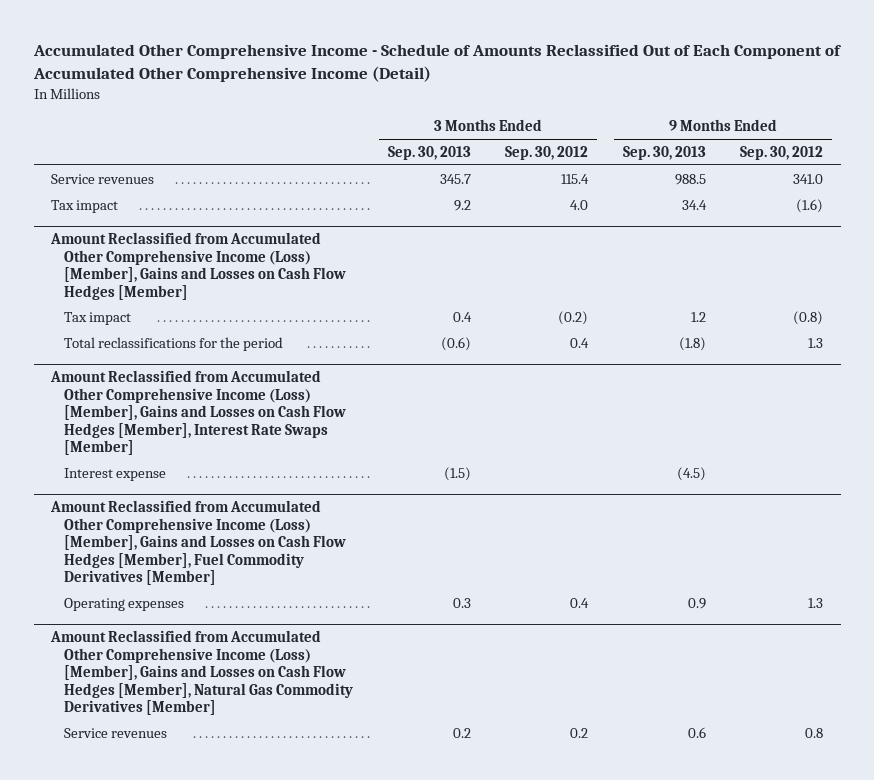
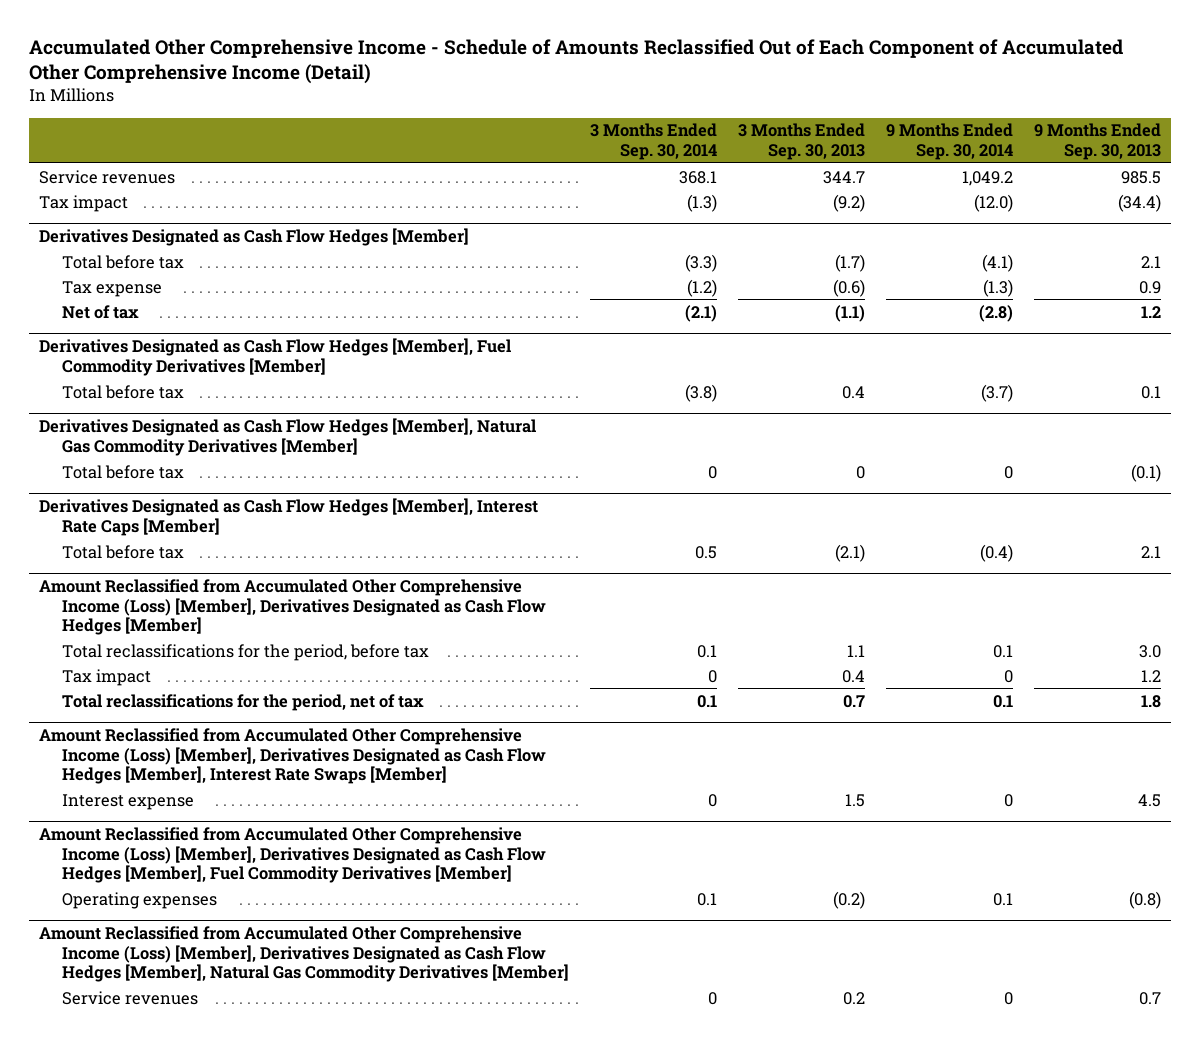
- | 3 Months Ended Sep. 30, 2013 | 3 Months Ended Sep. 30, 2012 | 9 Months Ended Sep. 30, 2013 | 9 Months Ended Sep. 30, 2012
+ | 3 Months Ended Sep. 30, 2014 | 3 Months Ended Sep. 30, 2013 | 9 Months Ended Sep. 30, 2014 | 9 Months Ended Sep. 30, 2013
- Service revenues | 345.7 | 115.4 | 988.5 | 341.0
- Tax impact | 9.2 | 4.0 | 34.4 | (1.6)
- Amount Reclassified from Accumulated Other Comprehensive Income (Loss) [Member], Gains and Losses on Cash Flow Hedges [Member]
+ Service revenues | 368.1 | 344.7 | 1,049.2 | 985.5
+ Tax impact | (1.3) | (9.2) | (12.0) | (34.4)
+ Derivatives Designated as Cash Flow Hedges [Member]
+ Total before tax | (3.3) | (1.7) | (4.1) | 2.1
+ Tax expense | (1.2) | (0.6) | (1.3) | 0.9
+ Net of tax | (2.1) | (1.1) | (2.8) | 1.2
+ Derivatives Designated as Cash Flow Hedges [Member], Fuel Commodity Derivatives [Member]
+ Total before tax | (3.8) | 0.4 | (3.7) | 0.1
+ Derivatives Designated as Cash Flow Hedges [Member], Natural Gas Commodity Derivatives [Member]
+ Total before tax | 0 | 0 | 0 | (0.1)
+ Derivatives Designated as Cash Flow Hedges [Member], Interest Rate Caps [Member]
+ Total before tax | 0.5 | (2.1) | (0.4) | 2.1
+ Amount Reclassified from Accumulated Other Comprehensive Income (Loss) [Member], Derivatives Designated as Cash Flow Hedges [Member]
+ Total reclassifications for the period, before tax | 0.1 | 1.1 | 0.1 | 3.0
- Total reclassifications for the period | (0.6) | 0.4 | (1.8) | 1.3
- Amount Reclassified from Accumulated Other Comprehensive Income (Loss) [Member], Gains and Losses on Cash Flow Hedges [Member], Interest Rate Swaps [Member]
- Interest expense | (1.5) | | (4.5) |
- Amount Reclassified from Accumulated Other Comprehensive Income (Loss) [Member], Gains and Losses on Cash Flow Hedges [Member], Fuel Commodity Derivatives [Member]
- Operating expenses | 0.3 | 0.4 | 0.9 | 1.3
- Amount Reclassified from Accumulated Other Comprehensive Income (Loss) [Member], Gains and Losses on Cash Flow Hedges [Member], Natural Gas Commodity Derivatives [Member]
- Service revenues | 0.2 | 0.2 | 0.6 | 0.8
+ Total reclassifications for the period, net of tax | 0.1 | 0.7 | 0.1 | 1.8
+ Amount Reclassified from Accumulated Other Comprehensive Income (Loss) [Member], Derivatives Designated as Cash Flow Hedges [Member], Interest Rate Swaps [Member]
+ Interest expense | 0 | 1.5 | 0 | 4.5
+ Amount Reclassified from Accumulated Other Comprehensive Income (Loss) [Member], Derivatives Designated as Cash Flow Hedges [Member], Fuel Commodity Derivatives [Member]
+ Operating expenses | 0.1 | (0.2) | 0.1 | (0.8)
+ Amount Reclassified from Accumulated Other Comprehensive Income (Loss) [Member], Derivatives Designated as Cash Flow Hedges [Member], Natural Gas Commodity Derivatives [Member]
+ Service revenues | 0 | 0.2 | 0 | 0.7

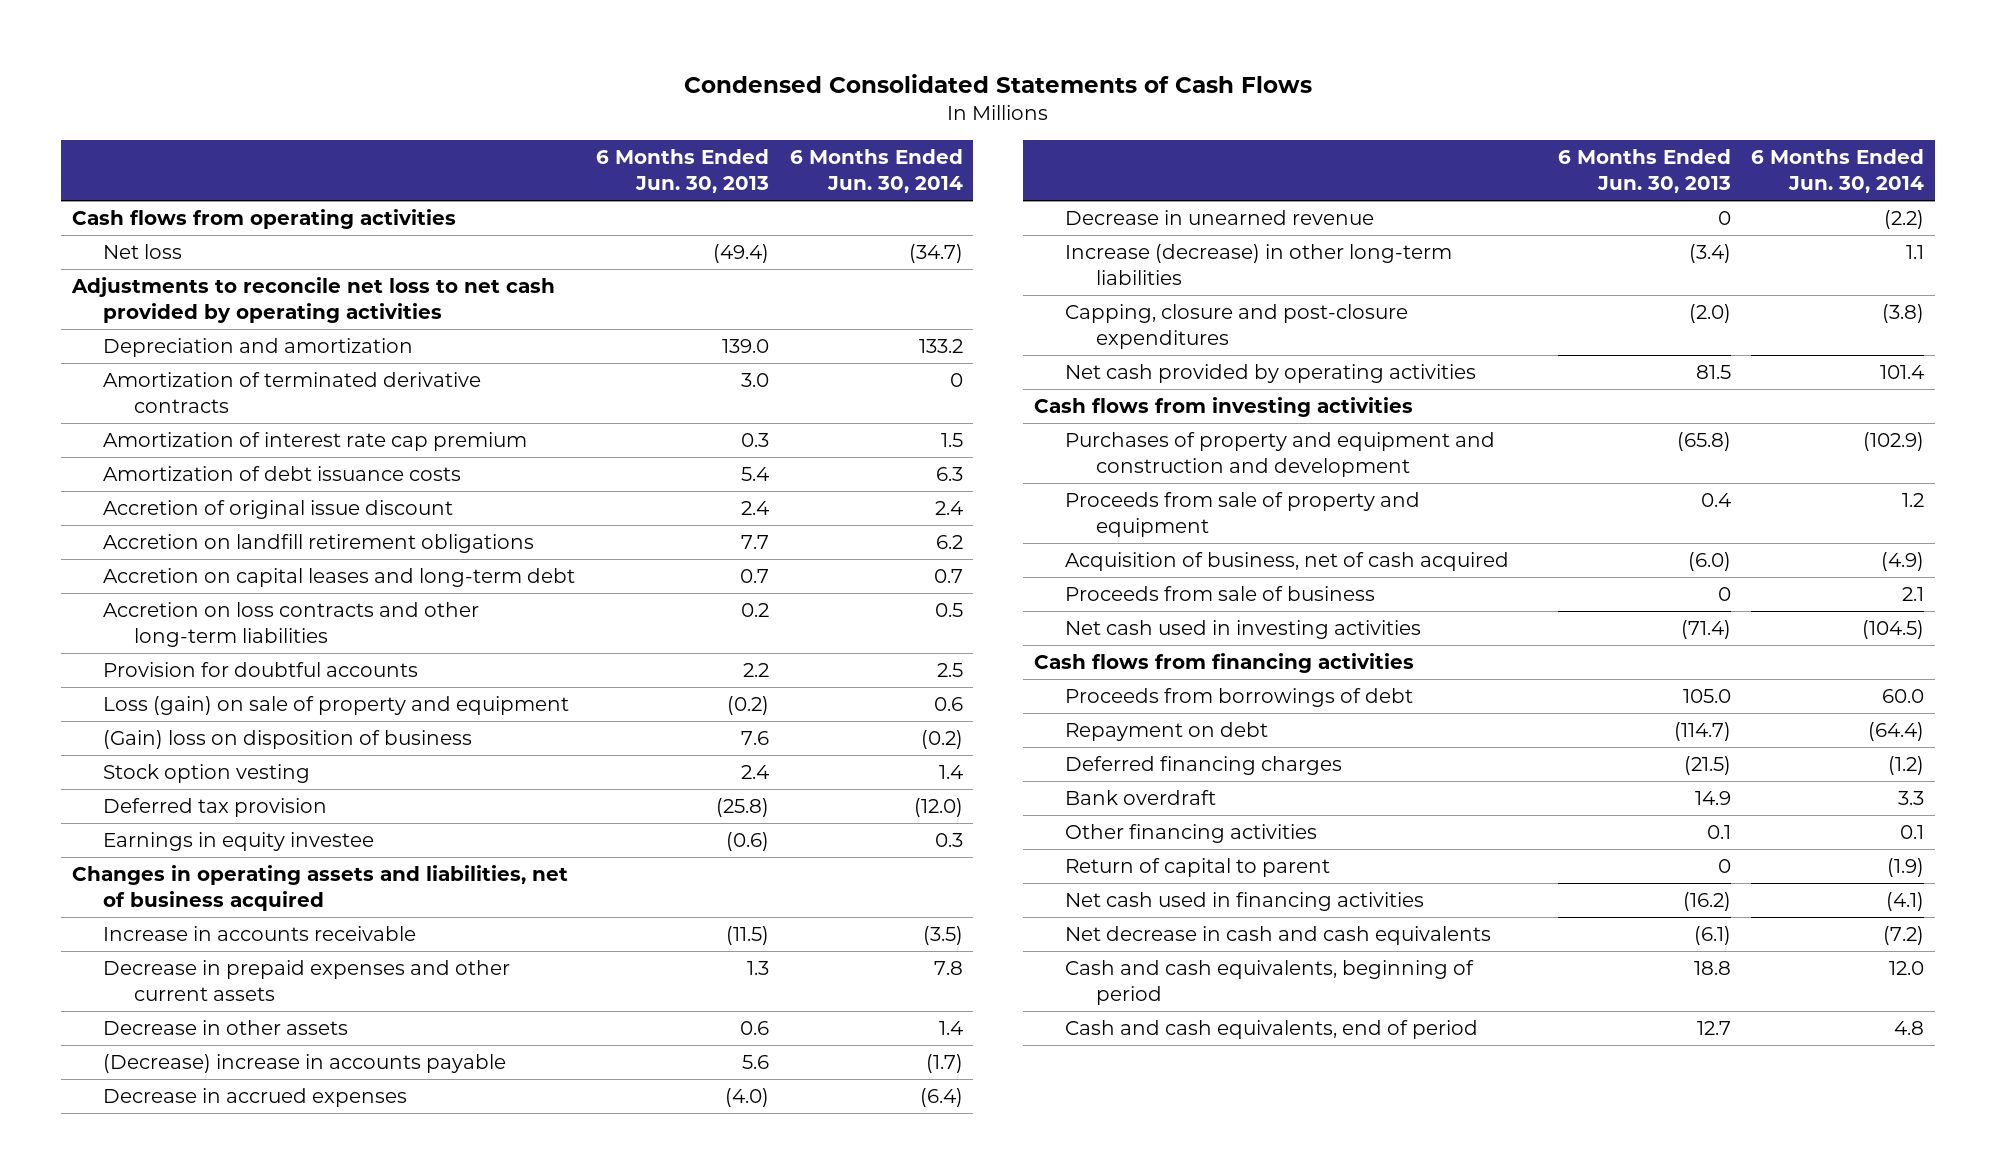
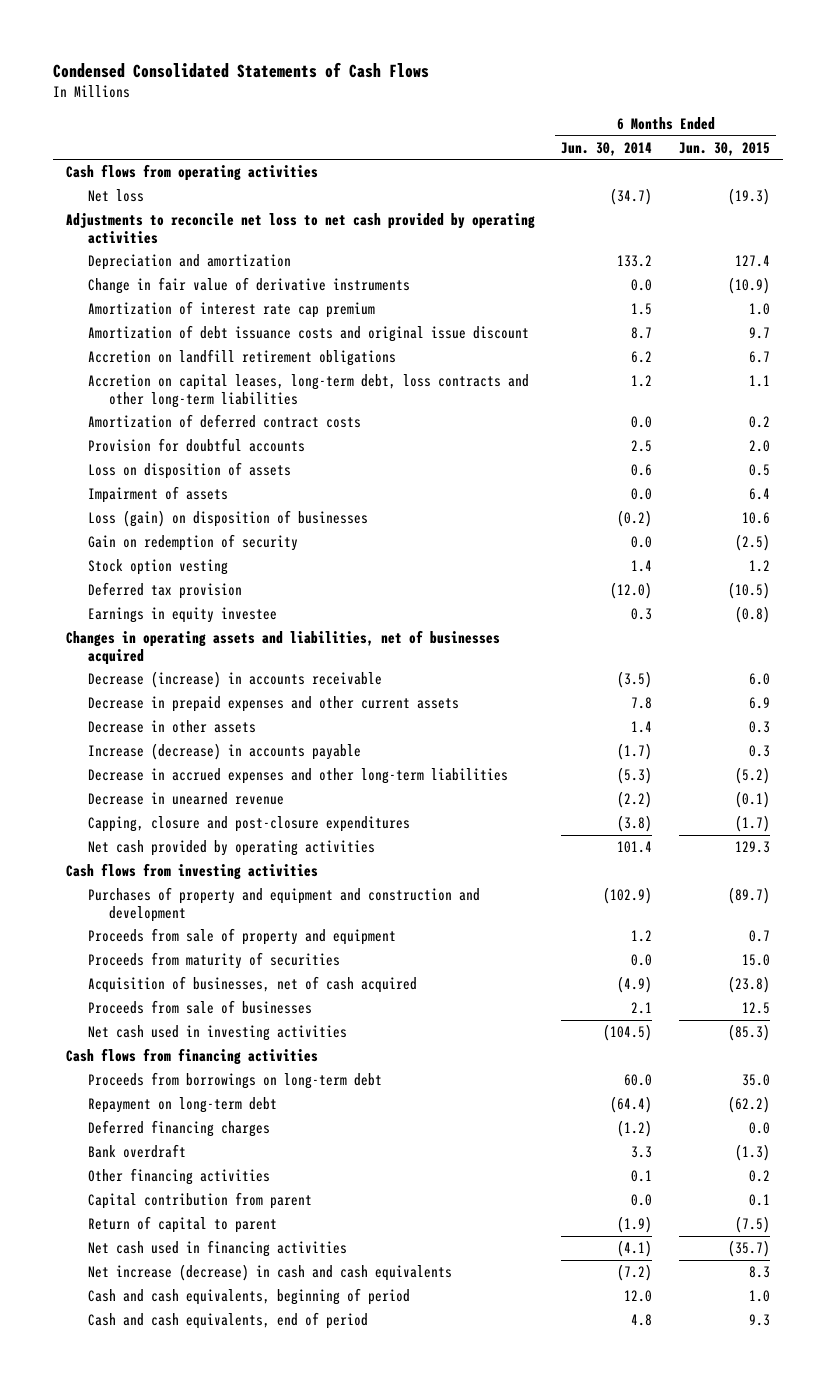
- | 6 Months Ended Jun. 30, 2013 | 6 Months Ended Jun. 30, 2014
+ | 6 Months Ended Jun. 30, 2014 | 6 Months Ended Jun. 30, 2015
- Amortization of terminated derivative contracts | 3.0 | 0
+ Change in fair value of derivative instruments | 0.0 | (10.9)
- Amortization of debt issuance costs | 5.4 | 6.3
- Accretion of original issue discount | 2.4 | 2.4
+ Amortization of debt issuance costs and original issue discount | 8.7 | 9.7
- Accretion on capital leases and long-term debt | 0.7 | 0.7
- Accretion on loss contracts and other long-term liabilities | 0.2 | 0.5
+ Accretion on capital leases, long-term debt, loss contracts and other long-term liabilities | 1.2 | 1.1
+ Amortization of deferred contract costs | 0.0 | 0.2
- Loss (gain) on sale of property and equipment | (0.2) | 0.6
- (Gain) loss on disposition of business | 7.6 | (0.2)
+ Loss on disposition of assets | 0.6 | 0.5
+ Impairment of assets | 0.0 | 6.4
+ Loss (gain) on disposition of businesses | (0.2) | 10.6
+ Gain on redemption of security | 0.0 | (2.5)
- Changes in operating assets and liabilities, net of business acquired
- Increase in accounts receivable | (11.5) | (3.5)
+ Changes in operating assets and liabilities, net of businesses acquired
+ Decrease (increase) in accounts receivable | (3.5) | 6.0
- (Decrease) increase in accounts payable | 5.6 | (1.7)
- Decrease in accrued expenses | (4.0) | (6.4)
+ Increase (decrease) in accounts payable | (1.7) | 0.3
+ Decrease in accrued expenses and other long-term liabilities | (5.3) | (5.2)
- Increase (decrease) in other long-term liabilities | (3.4) | 1.1
- Acquisition of business, net of cash acquired | (6.0) | (4.9)
- Proceeds from sale of business | 0 | 2.1
+ Proceeds from maturity of securities | 0.0 | 15.0
+ Acquisition of businesses, net of cash acquired | (4.9) | (23.8)
+ Proceeds from sale of businesses | 2.1 | 12.5
- Proceeds from borrowings of debt | 105.0 | 60.0
- Repayment on debt | (114.7) | (64.4)
+ Proceeds from borrowings on long-term debt | 60.0 | 35.0
+ Repayment on long-term debt | (64.4) | (62.2)
+ Capital contribution from parent | 0.0 | 0.1
- Net decrease in cash and cash equivalents | (6.1) | (7.2)
+ Net increase (decrease) in cash and cash equivalents | (7.2) | 8.3

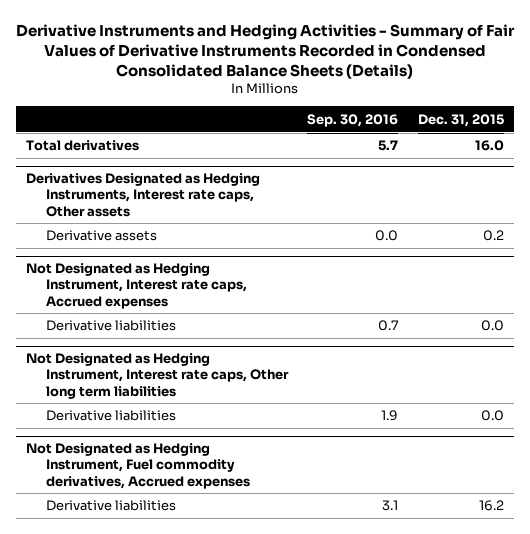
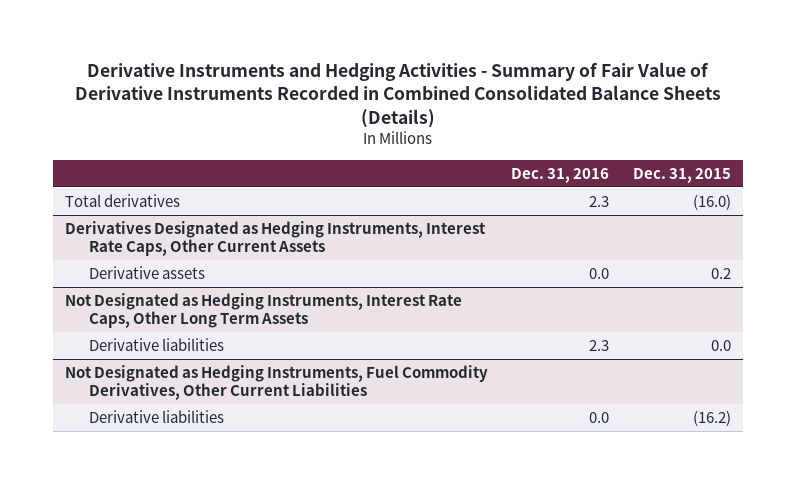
- Derivative Instruments and Hedging Activities - Summary of Fair Values of Derivative Instruments Recorded in Condensed Consolidated Balance Sheets (Details)
+ Derivative Instruments and Hedging Activities - Summary of Fair Value of Derivative Instruments Recorded in Combined Consolidated Balance Sheets (Details)
- | Sep. 30, 2016 | Dec. 31, 2015
+ | Dec. 31, 2016 | Dec. 31, 2015
- Total derivatives | 5.7 | 16.0
- Derivatives Designated as Hedging Instruments, Interest rate caps, Other assets
+ Total derivatives | 2.3 | (16.0)
+ Derivatives Designated as Hedging Instruments, Interest Rate Caps, Other Current Assets
- Not Designated as Hedging Instrument, Interest rate caps, Accrued expenses
- Derivative liabilities | 0.7 | 0.0
- Not Designated as Hedging Instrument, Interest rate caps, Other long term liabilities
+ Not Designated as Hedging Instruments, Interest Rate Caps, Other Long Term Assets
- Not Designated as Hedging Instrument, Fuel commodity derivatives, Accrued expenses
- Derivative liabilities | 3.1 | 16.2
+ Not Designated as Hedging Instruments, Fuel Commodity Derivatives, Other Current Liabilities
+ Derivative liabilities | 0.0 | (16.2)

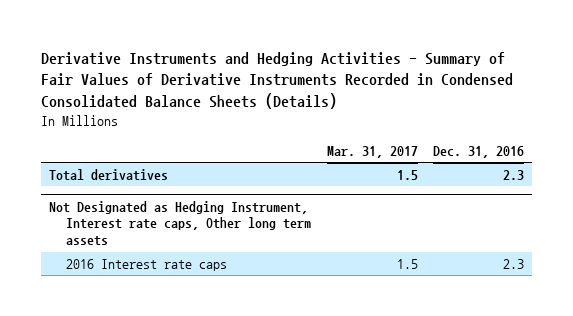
- Derivative Instruments and Hedging Activities - Summary of Fair Value of Derivative Instruments Recorded in Combined Consolidated Balance Sheets (Details)
+ Derivative Instruments and Hedging Activities - Summary of Fair Values of Derivative Instruments Recorded in Condensed Consolidated Balance Sheets (Details)
- | Dec. 31, 2016 | Dec. 31, 2015
+ | Mar. 31, 2017 | Dec. 31, 2016
- Derivatives Designated as Hedging Instruments, Interest Rate Caps, Other Current Assets
- Derivative assets | 0.0 | 0.2
- Not Designated as Hedging Instruments, Interest Rate Caps, Other Long Term Assets
- Derivative liabilities | 2.3 | 0.0
- Not Designated as Hedging Instruments, Fuel Commodity Derivatives, Other Current Liabilities
- Derivative liabilities | 0.0 | (16.2)
+ Not Designated as Hedging Instrument, Interest rate caps, Other long term assets
+ 2016 Interest rate caps | 1.5 | 2.3

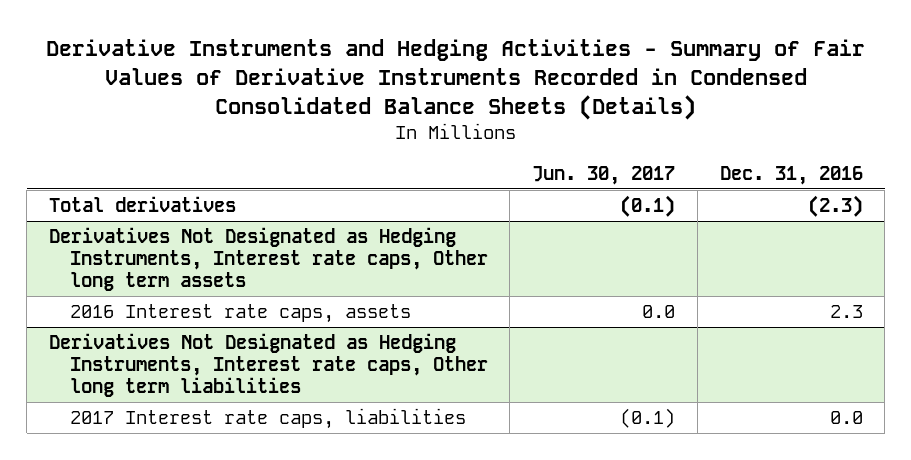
- | Mar. 31, 2017 | Dec. 31, 2016
+ | Jun. 30, 2017 | Dec. 31, 2016
- Total derivatives | 1.5 | 2.3
- Not Designated as Hedging Instrument, Interest rate caps, Other long term assets
- 2016 Interest rate caps | 1.5 | 2.3
+ Total derivatives | (0.1) | (2.3)
+ Derivatives Not Designated as Hedging Instruments, Interest rate caps, Other long term assets
+ 2016 Interest rate caps, assets | 0.0 | 2.3
+ Derivatives Not Designated as Hedging Instruments, Interest rate caps, Other long term liabilities
+ 2017 Interest rate caps, liabilities | (0.1) | 0.0

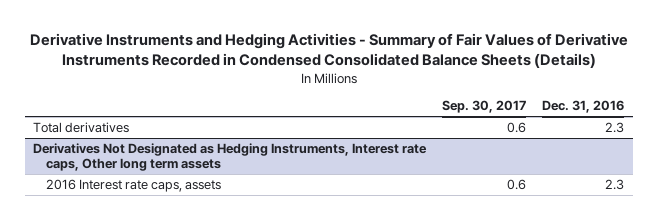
- | Jun. 30, 2017 | Dec. 31, 2016
+ | Sep. 30, 2017 | Dec. 31, 2016
- Total derivatives | (0.1) | (2.3)
+ Total derivatives | 0.6 | 2.3
- Derivatives Not Designated as Hedging Instruments, Interest rate caps, Other long term liabilities
- 2017 Interest rate caps, liabilities | (0.1) | 0.0

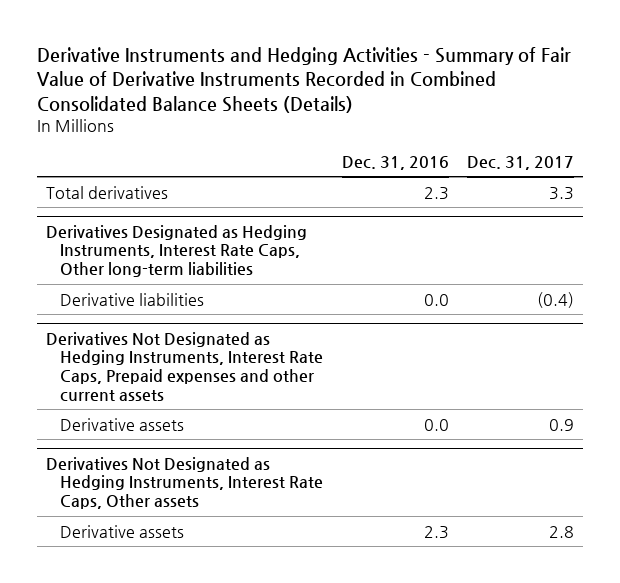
- Derivative Instruments and Hedging Activities - Summary of Fair Values of Derivative Instruments Recorded in Condensed Consolidated Balance Sheets (Details)
+ Derivative Instruments and Hedging Activities - Summary of Fair Value of Derivative Instruments Recorded in Combined Consolidated Balance Sheets (Details)
- | Sep. 30, 2017 | Dec. 31, 2016
+ | Dec. 31, 2016 | Dec. 31, 2017
- Derivatives Not Designated as Hedging Instruments, Interest rate caps, Other long term assets
- 2016 Interest rate caps, assets | 0.6 | 2.3
+ Derivatives Designated as Hedging Instruments, Interest Rate Caps, Other long-term liabilities
+ Derivative liabilities | 0.0 | (0.4)
+ Derivatives Not Designated as Hedging Instruments, Interest Rate Caps, Prepaid expenses and other current assets
+ Derivative assets | 0.0 | 0.9
+ Derivatives Not Designated as Hedging Instruments, Interest Rate Caps, Other assets
+ Derivative assets | 2.3 | 2.8

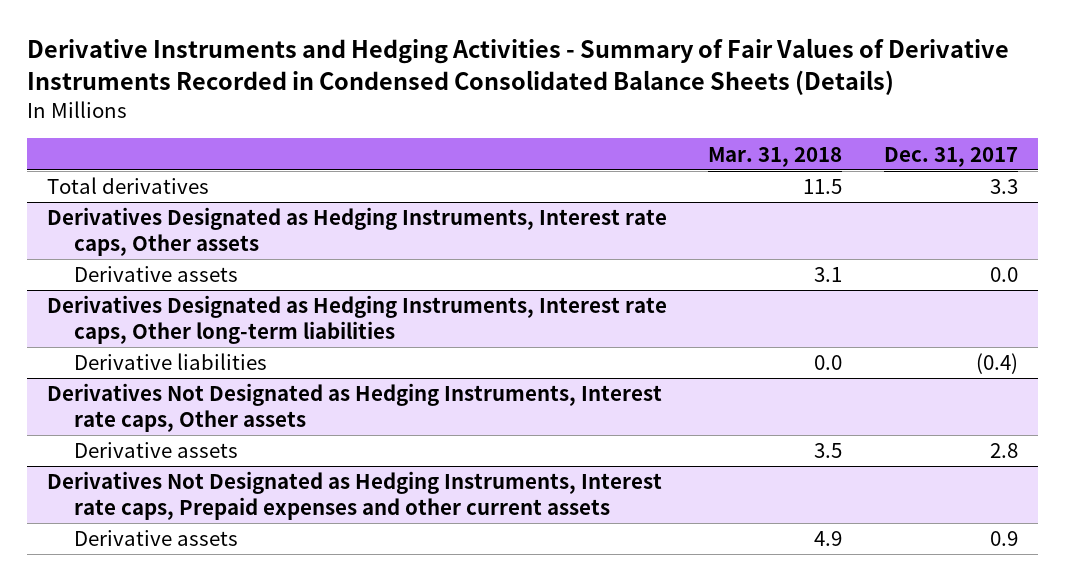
- Derivative Instruments and Hedging Activities - Summary of Fair Value of Derivative Instruments Recorded in Combined Consolidated Balance Sheets (Details)
+ Derivative Instruments and Hedging Activities - Summary of Fair Values of Derivative Instruments Recorded in Condensed Consolidated Balance Sheets (Details)
- | Dec. 31, 2016 | Dec. 31, 2017
+ | Mar. 31, 2018 | Dec. 31, 2017
- Derivatives Designated as Hedging Instruments, Interest Rate Caps, Other long-term liabilities
+ Derivatives Designated as Hedging Instruments, Interest rate caps, Other assets
+ Derivative assets | 3.1 | 0.0
+ Derivatives Designated as Hedging Instruments, Interest rate caps, Other long-term liabilities
- Derivatives Not Designated as Hedging Instruments, Interest Rate Caps, Prepaid expenses and other current assets
- Derivative assets | 0.0 | 0.9
- Derivatives Not Designated as Hedging Instruments, Interest Rate Caps, Other assets
+ Derivatives Not Designated as Hedging Instruments, Interest rate caps, Other assets
+ Derivatives Not Designated as Hedging Instruments, Interest rate caps, Prepaid expenses and other current assets
+ Derivative assets | 4.9 | 0.9

